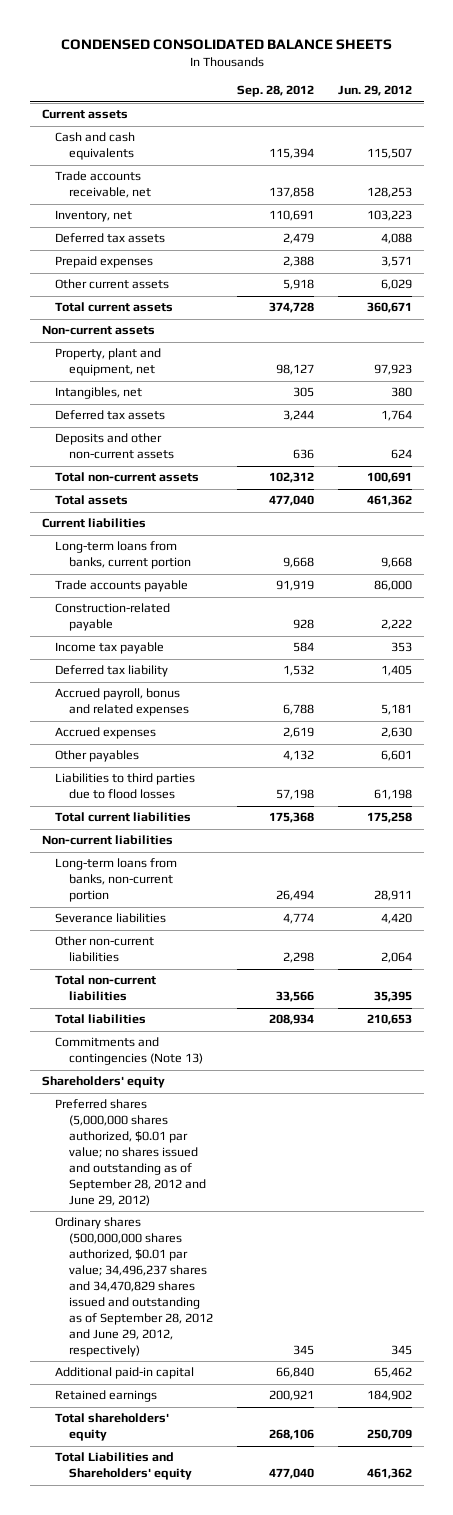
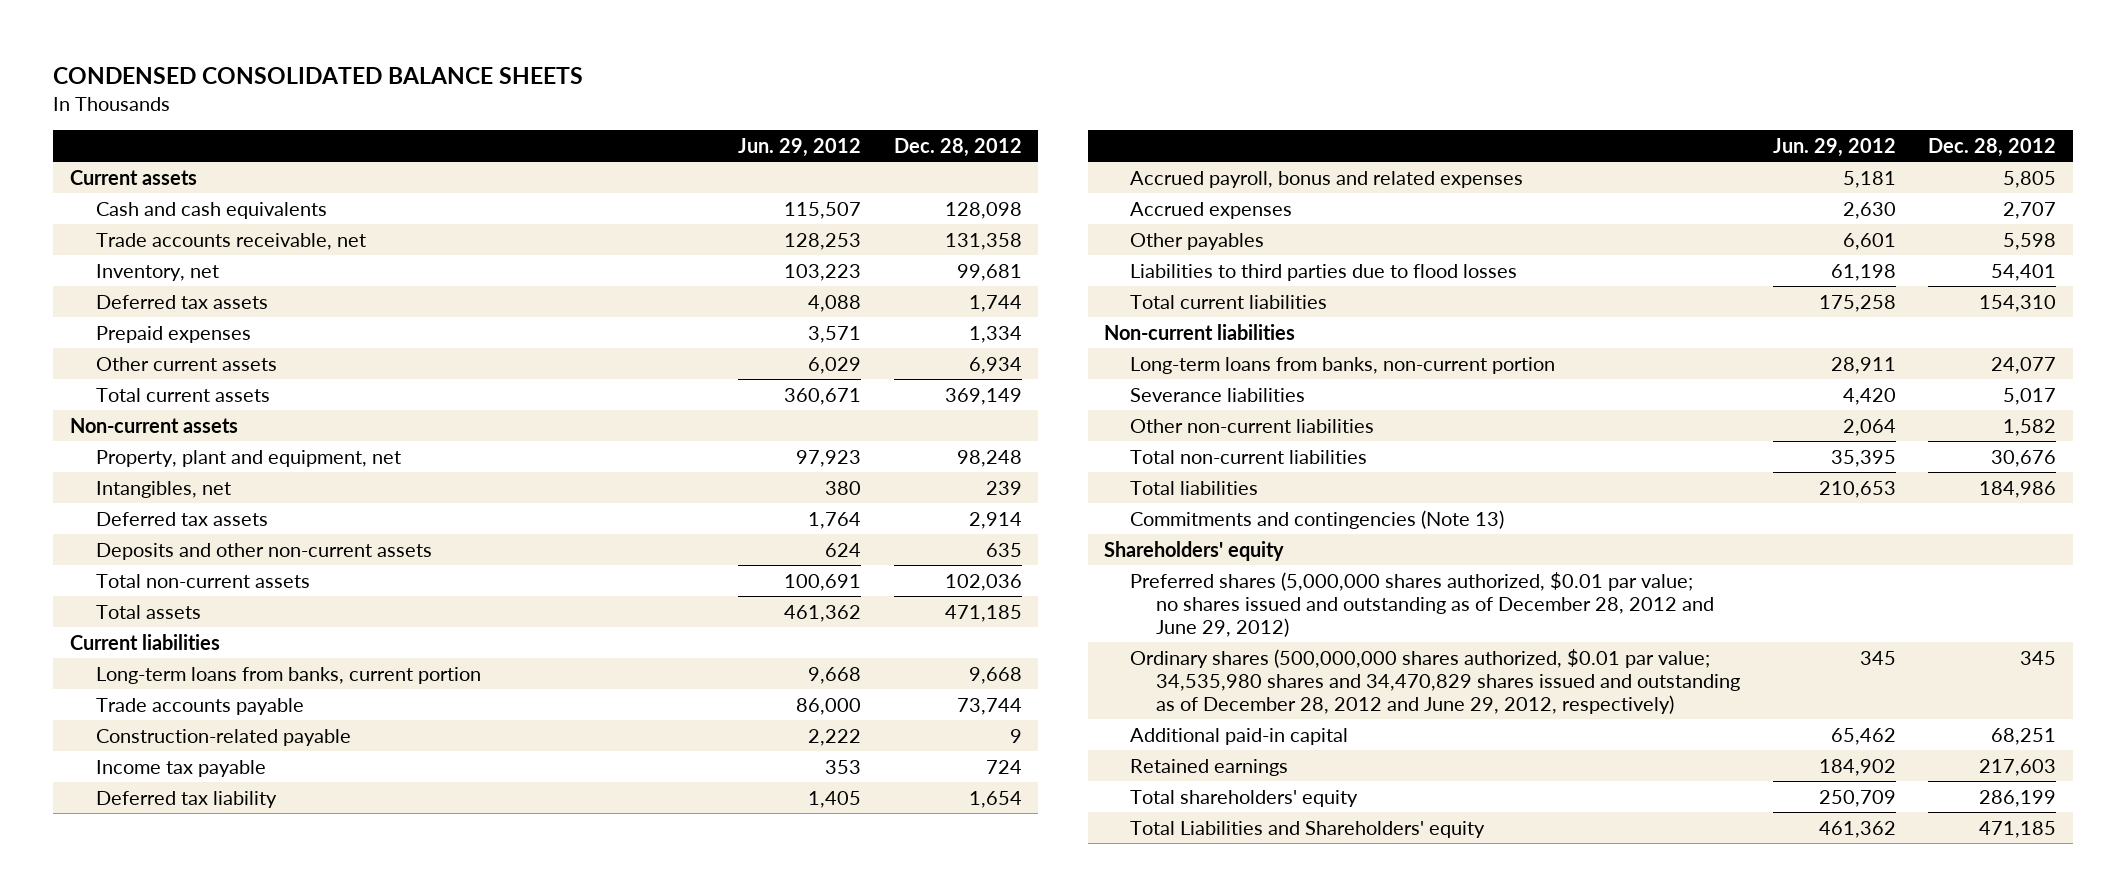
- | Sep. 28, 2012 | Jun. 29, 2012
+ | Jun. 29, 2012 | Dec. 28, 2012
- Preferred shares (5,000,000 shares authorized, $0.01 par value; no shares issued and outstanding as of September 28, 2012 and June 29, 2012)
- Ordinary shares (500,000,000 shares authorized, $0.01 par value; 34,496,237 shares and 34,470,829 shares issued and outstanding as of September 28, 2012 and June 29, 2012, respectively) | 345 | 345
+ Preferred shares (5,000,000 shares authorized, $0.01 par value; no shares issued and outstanding as of December 28, 2012 and June 29, 2012)
+ Ordinary shares (500,000,000 shares authorized, $0.01 par value; 34,535,980 shares and 34,470,829 shares issued and outstanding as of December 28, 2012 and June 29, 2012, respectively) | 345 | 345

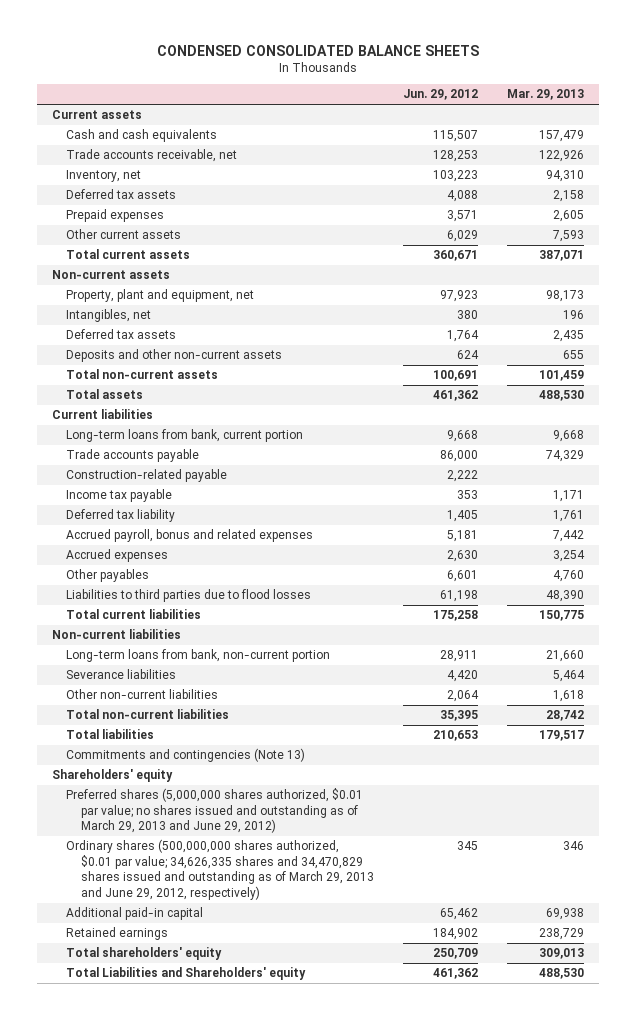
- | Jun. 29, 2012 | Dec. 28, 2012
+ | Jun. 29, 2012 | Mar. 29, 2013
- Long-term loans from banks, current portion | 9,668 | 9,668
+ Long-term loans from bank, current portion | 9,668 | 9,668
- Long-term loans from banks, non-current portion | 28,911 | 24,077
+ Long-term loans from bank, non-current portion | 28,911 | 21,660
- Preferred shares (5,000,000 shares authorized, $0.01 par value; no shares issued and outstanding as of December 28, 2012 and June 29, 2012)
- Ordinary shares (500,000,000 shares authorized, $0.01 par value; 34,535,980 shares and 34,470,829 shares issued and outstanding as of December 28, 2012 and June 29, 2012, respectively) | 345 | 345
+ Preferred shares (5,000,000 shares authorized, $0.01 par value; no shares issued and outstanding as of March 29, 2013 and June 29, 2012)
+ Ordinary shares (500,000,000 shares authorized, $0.01 par value; 34,626,335 shares and 34,470,829 shares issued and outstanding as of March 29, 2013 and June 29, 2012, respectively) | 345 | 346

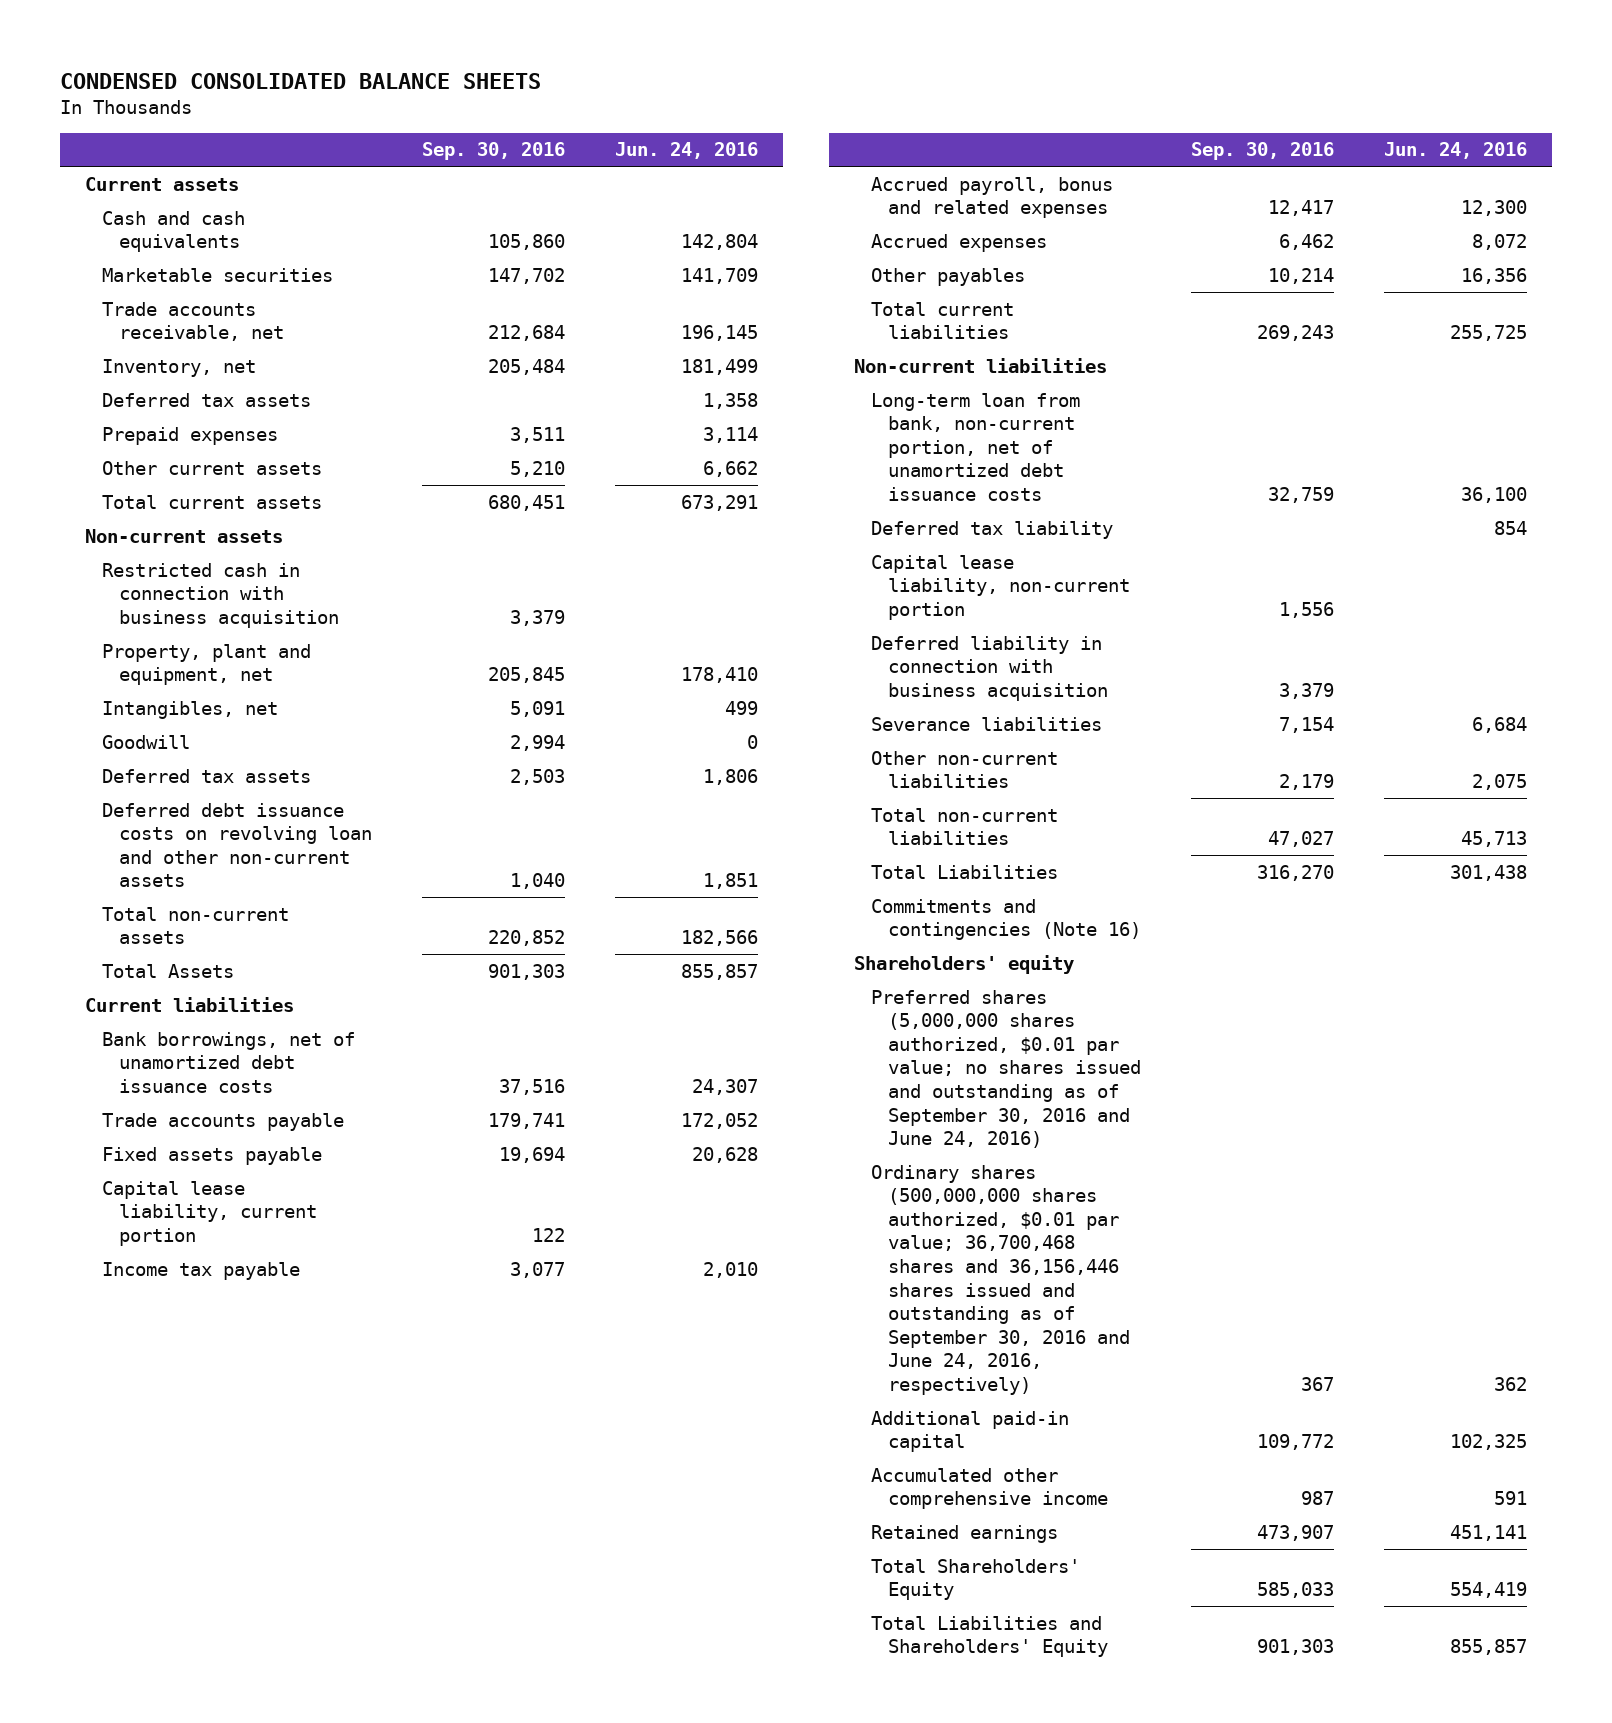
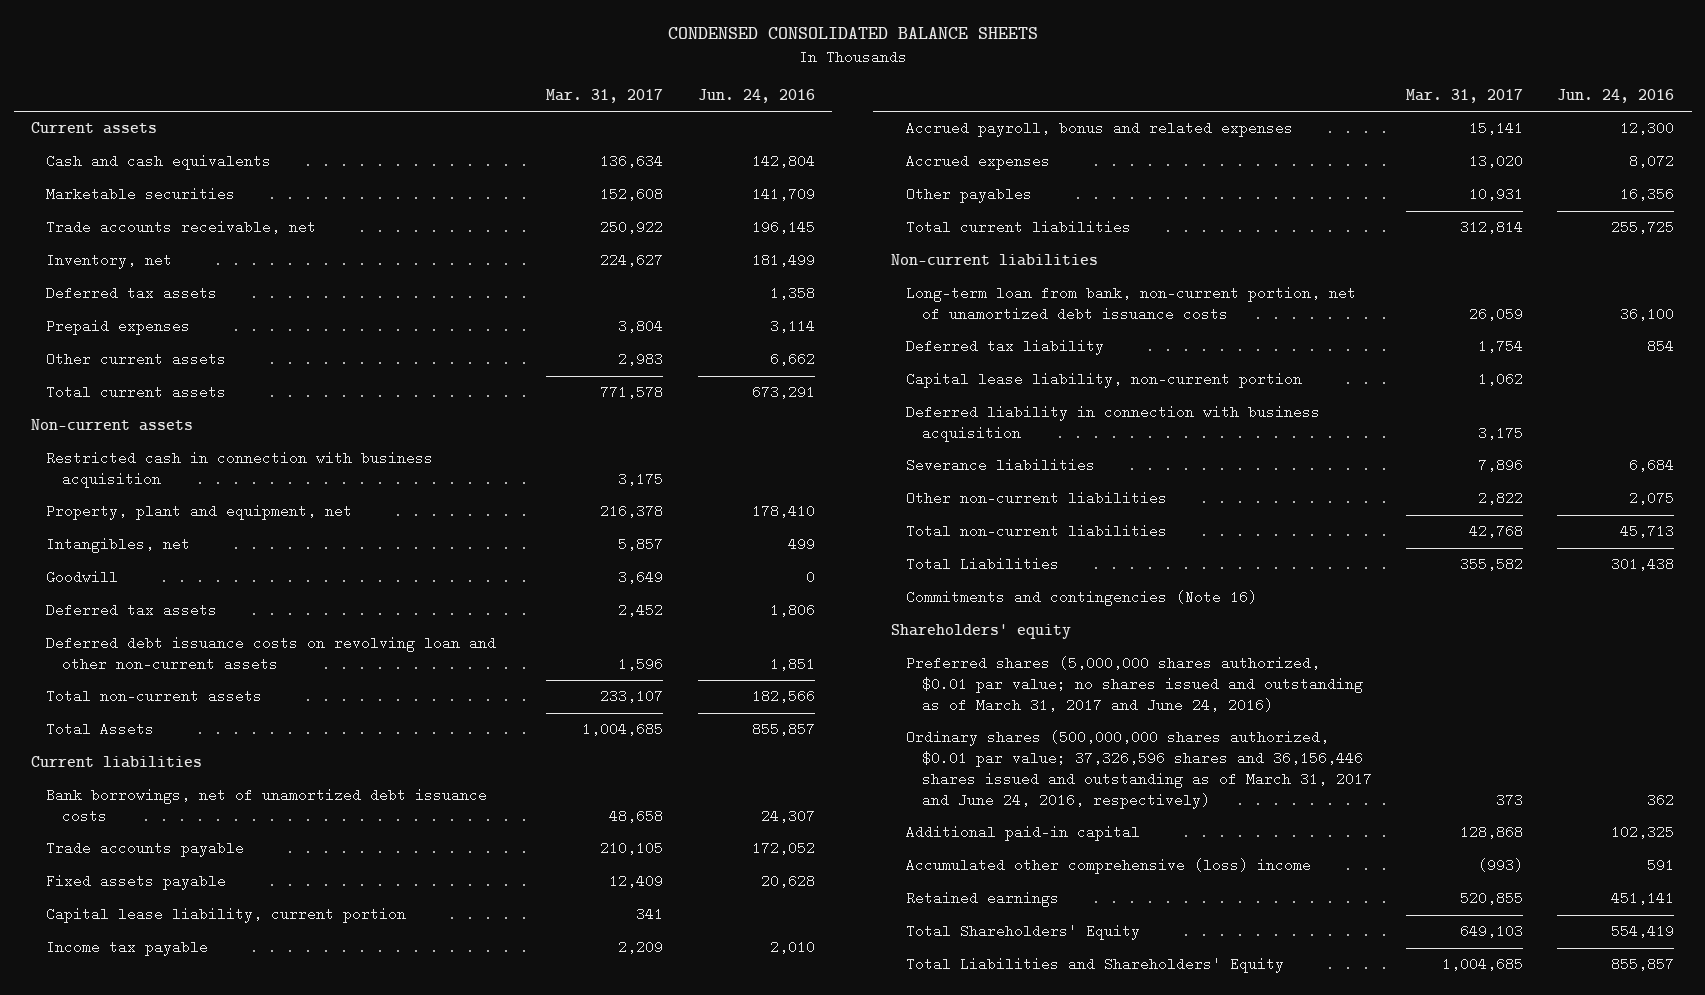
- | Sep. 30, 2016 | Jun. 24, 2016
+ | Mar. 31, 2017 | Jun. 24, 2016
- Preferred shares (5,000,000 shares authorized, $0.01 par value; no shares issued and outstanding as of September 30, 2016 and June 24, 2016)
- Ordinary shares (500,000,000 shares authorized, $0.01 par value; 36,700,468 shares and 36,156,446 shares issued and outstanding as of September 30, 2016 and June 24, 2016, respectively) | 367 | 362
+ Preferred shares (5,000,000 shares authorized, $0.01 par value; no shares issued and outstanding as of March 31, 2017 and June 24, 2016)
+ Ordinary shares (500,000,000 shares authorized, $0.01 par value; 37,326,596 shares and 36,156,446 shares issued and outstanding as of March 31, 2017 and June 24, 2016, respectively) | 373 | 362
- Accumulated other comprehensive income | 987 | 591
+ Accumulated other comprehensive (loss) income | (993) | 591

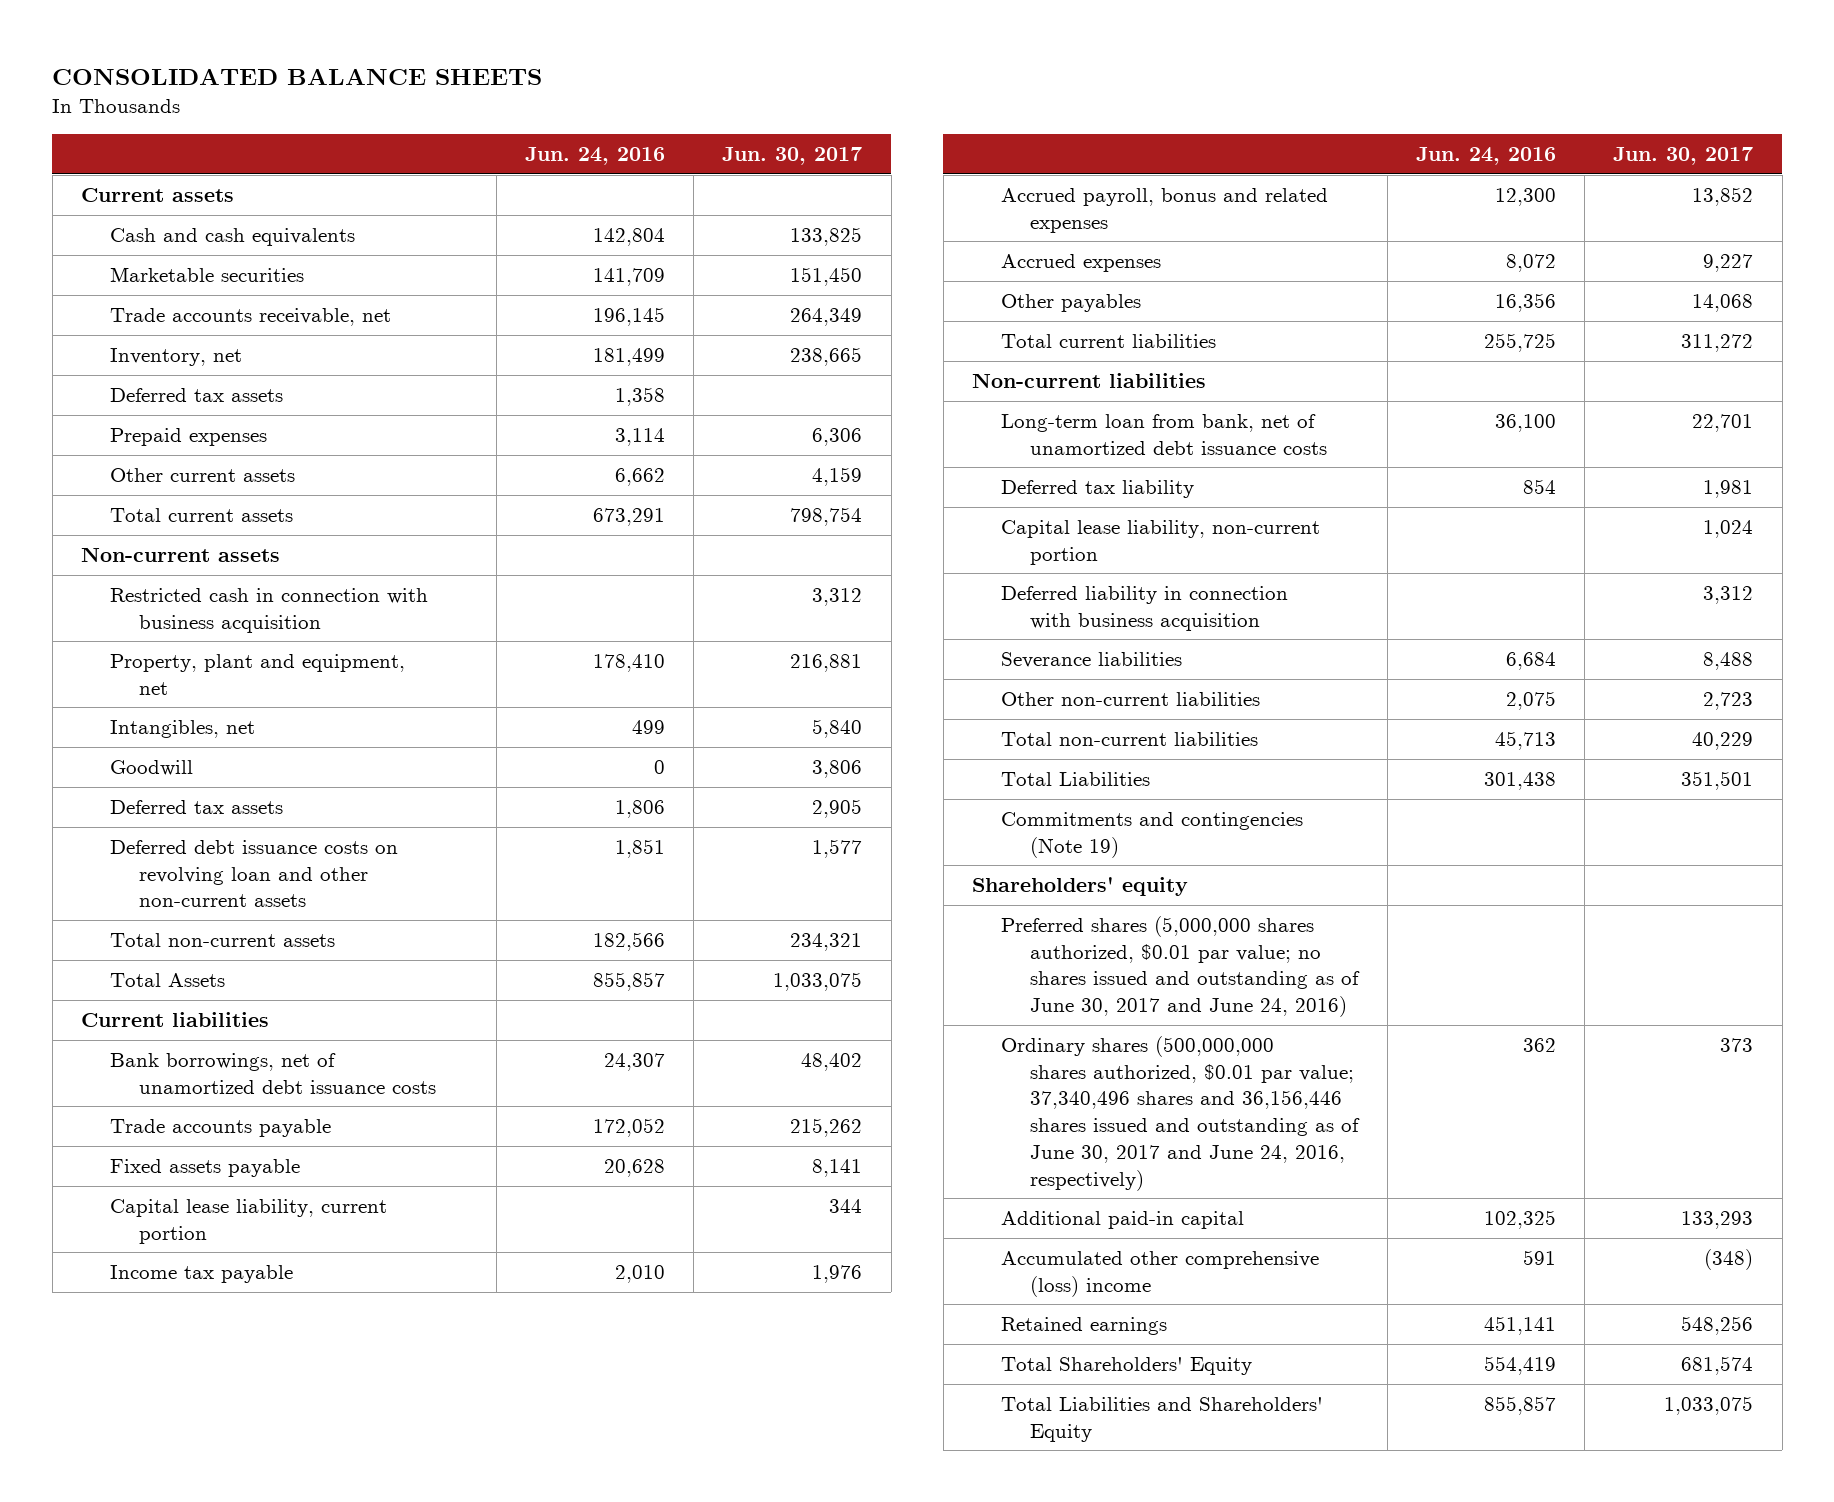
- CONDENSED CONSOLIDATED BALANCE SHEETS
+ CONSOLIDATED BALANCE SHEETS
- | Mar. 31, 2017 | Jun. 24, 2016
+ | Jun. 24, 2016 | Jun. 30, 2017
- Long-term loan from bank, non-current portion, net of unamortized debt issuance costs | 26,059 | 36,100
+ Long-term loan from bank, net of unamortized debt issuance costs | 36,100 | 22,701
- Commitments and contingencies (Note 16)
+ Commitments and contingencies (Note 19)
- Preferred shares (5,000,000 shares authorized, $0.01 par value; no shares issued and outstanding as of March 31, 2017 and June 24, 2016)
- Ordinary shares (500,000,000 shares authorized, $0.01 par value; 37,326,596 shares and 36,156,446 shares issued and outstanding as of March 31, 2017 and June 24, 2016, respectively) | 373 | 362
+ Preferred shares (5,000,000 shares authorized, $0.01 par value; no shares issued and outstanding as of June 30, 2017 and June 24, 2016)
+ Ordinary shares (500,000,000 shares authorized, $0.01 par value; 37,340,496 shares and 36,156,446 shares issued and outstanding as of June 30, 2017 and June 24, 2016, respectively) | 362 | 373

